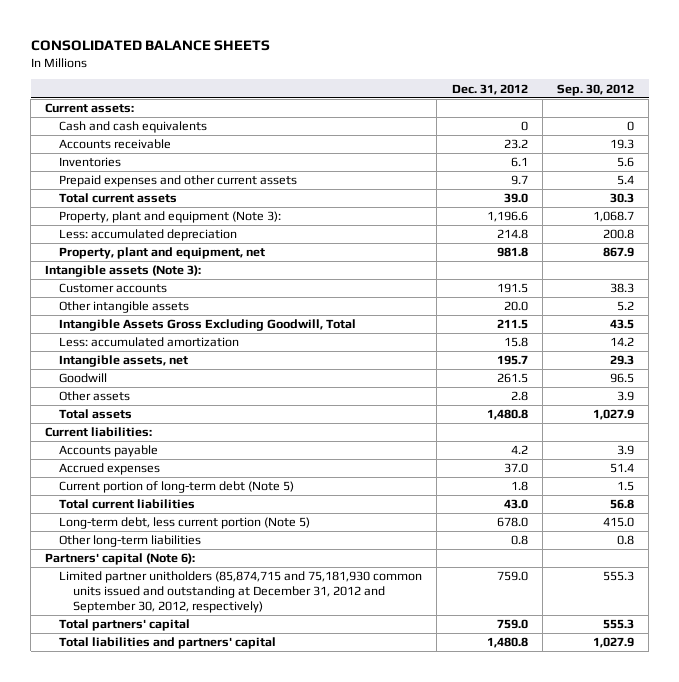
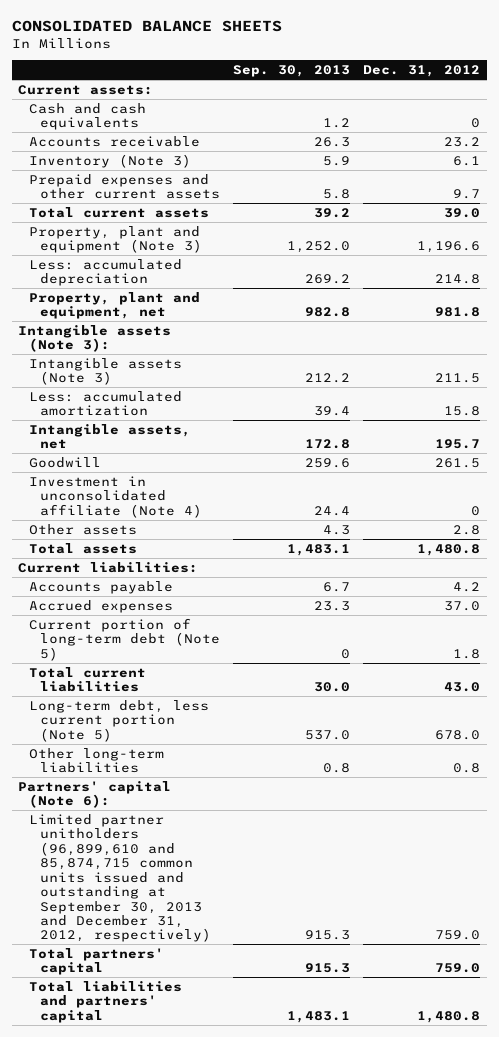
- | Dec. 31, 2012 | Sep. 30, 2012
+ | Sep. 30, 2013 | Dec. 31, 2012
- Inventories | 6.1 | 5.6
+ Inventory (Note 3) | 5.9 | 6.1
- Property, plant and equipment (Note 3): | 1,196.6 | 1,068.7
+ Property, plant and equipment (Note 3) | 1,252.0 | 1,196.6
- Customer accounts | 191.5 | 38.3
- Other intangible assets | 20.0 | 5.2
- Intangible Assets Gross Excluding Goodwill, Total | 211.5 | 43.5
+ Intangible assets (Note 3) | 212.2 | 211.5
+ Investment in unconsolidated affiliate (Note 4) | 24.4 | 0
- Limited partner unitholders (85,874,715 and 75,181,930 common units issued and outstanding at December 31, 2012 and September 30, 2012, respectively) | 759.0 | 555.3
+ Limited partner unitholders (96,899,610 and 85,874,715 common units issued and outstanding at September 30, 2013 and December 31, 2012, respectively) | 915.3 | 759.0

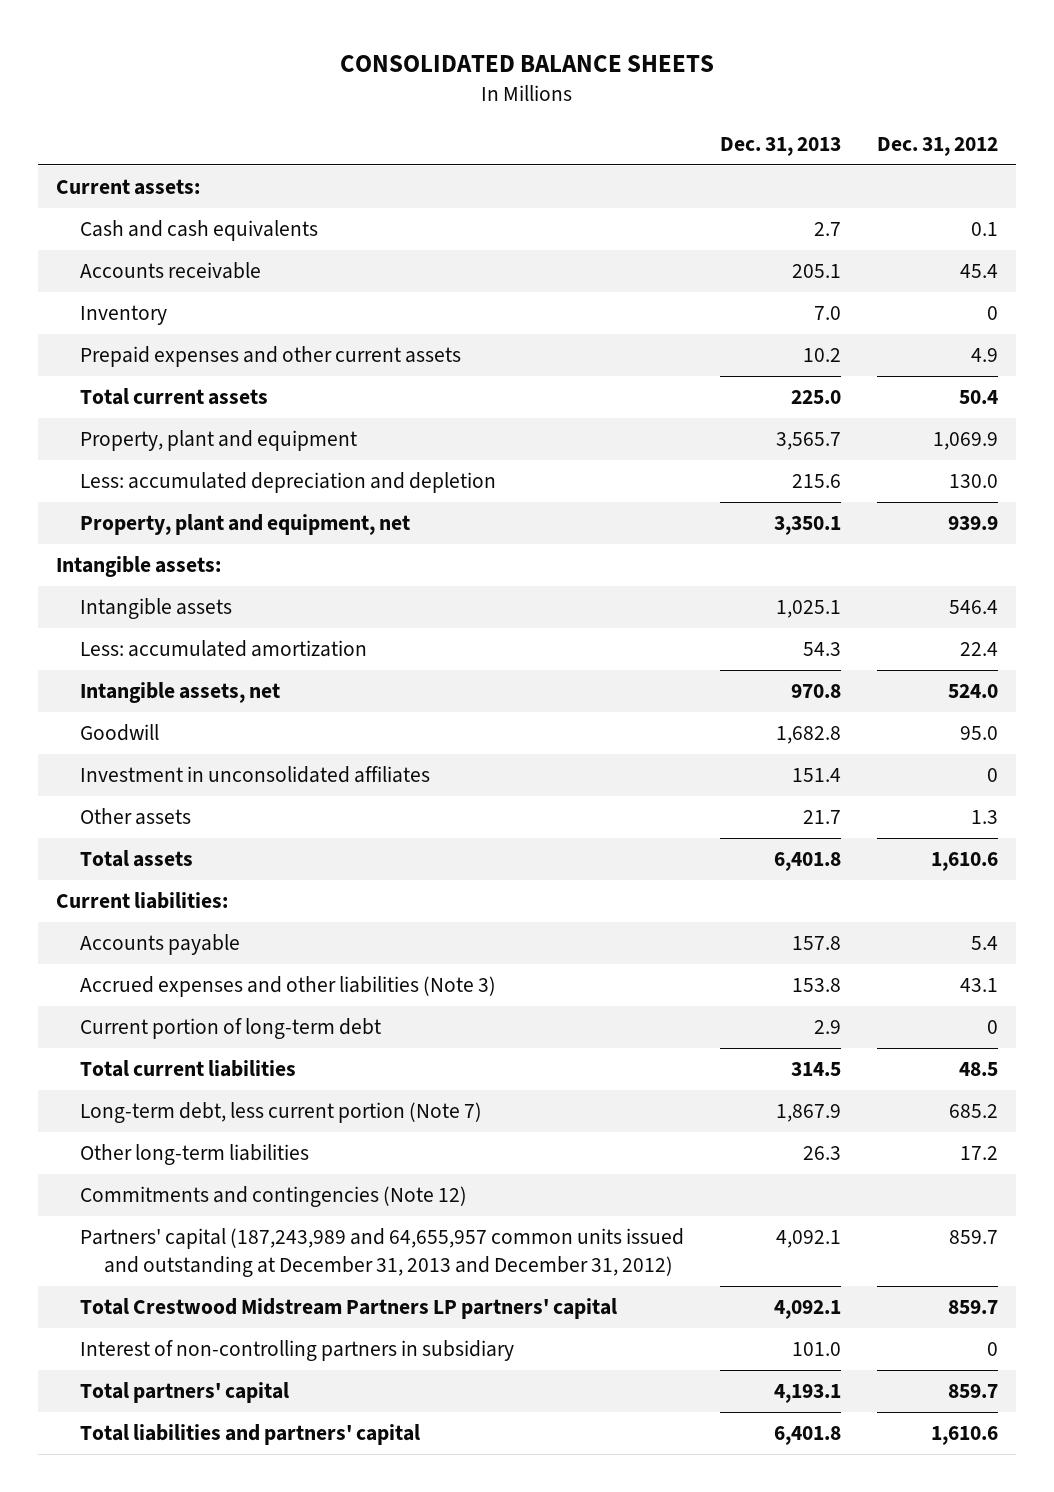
- | Sep. 30, 2013 | Dec. 31, 2012
+ | Dec. 31, 2013 | Dec. 31, 2012
- Cash and cash equivalents | 1.2 | 0
- Accounts receivable | 26.3 | 23.2
- Inventory (Note 3) | 5.9 | 6.1
- Prepaid expenses and other current assets | 5.8 | 9.7
- Total current assets | 39.2 | 39.0
- Property, plant and equipment (Note 3) | 1,252.0 | 1,196.6
- Less: accumulated depreciation | 269.2 | 214.8
- Property, plant and equipment, net | 982.8 | 981.8
- Intangible assets (Note 3):
- Intangible assets (Note 3) | 212.2 | 211.5
- Less: accumulated amortization | 39.4 | 15.8
- Intangible assets, net | 172.8 | 195.7
- Goodwill | 259.6 | 261.5
- Investment in unconsolidated affiliate (Note 4) | 24.4 | 0
- Other assets | 4.3 | 2.8
- Total assets | 1,483.1 | 1,480.8
+ Cash and cash equivalents | 2.7 | 0.1
+ Accounts receivable | 205.1 | 45.4
+ Inventory | 7.0 | 0
+ Prepaid expenses and other current assets | 10.2 | 4.9
+ Total current assets | 225.0 | 50.4
+ Property, plant and equipment | 3,565.7 | 1,069.9
+ Less: accumulated depreciation and depletion | 215.6 | 130.0
+ Property, plant and equipment, net | 3,350.1 | 939.9
+ Intangible assets:
+ Intangible assets | 1,025.1 | 546.4
+ Less: accumulated amortization | 54.3 | 22.4
+ Intangible assets, net | 970.8 | 524.0
+ Goodwill | 1,682.8 | 95.0
+ Investment in unconsolidated affiliates | 151.4 | 0
+ Other assets | 21.7 | 1.3
+ Total assets | 6,401.8 | 1,610.6
- Accounts payable | 6.7 | 4.2
- Accrued expenses | 23.3 | 37.0
- Current portion of long-term debt (Note 5) | 0 | 1.8
- Total current liabilities | 30.0 | 43.0
- Long-term debt, less current portion (Note 5) | 537.0 | 678.0
- Other long-term liabilities | 0.8 | 0.8
- Partners' capital (Note 6):
- Limited partner unitholders (96,899,610 and 85,874,715 common units issued and outstanding at September 30, 2013 and December 31, 2012, respectively) | 915.3 | 759.0
- Total partners' capital | 915.3 | 759.0
- Total liabilities and partners' capital | 1,483.1 | 1,480.8
+ Accounts payable | 157.8 | 5.4
+ Accrued expenses and other liabilities (Note 3) | 153.8 | 43.1
+ Current portion of long-term debt | 2.9 | 0
+ Total current liabilities | 314.5 | 48.5
+ Long-term debt, less current portion (Note 7) | 1,867.9 | 685.2
+ Other long-term liabilities | 26.3 | 17.2
+ Commitments and contingencies (Note 12)
+ Partners' capital (187,243,989 and 64,655,957 common units issued and outstanding at December 31, 2013 and December 31, 2012) | 4,092.1 | 859.7
+ Total Crestwood Midstream Partners LP partners' capital | 4,092.1 | 859.7
+ Interest of non-controlling partners in subsidiary | 101.0 | 0
+ Total partners' capital | 4,193.1 | 859.7
+ Total liabilities and partners' capital | 6,401.8 | 1,610.6

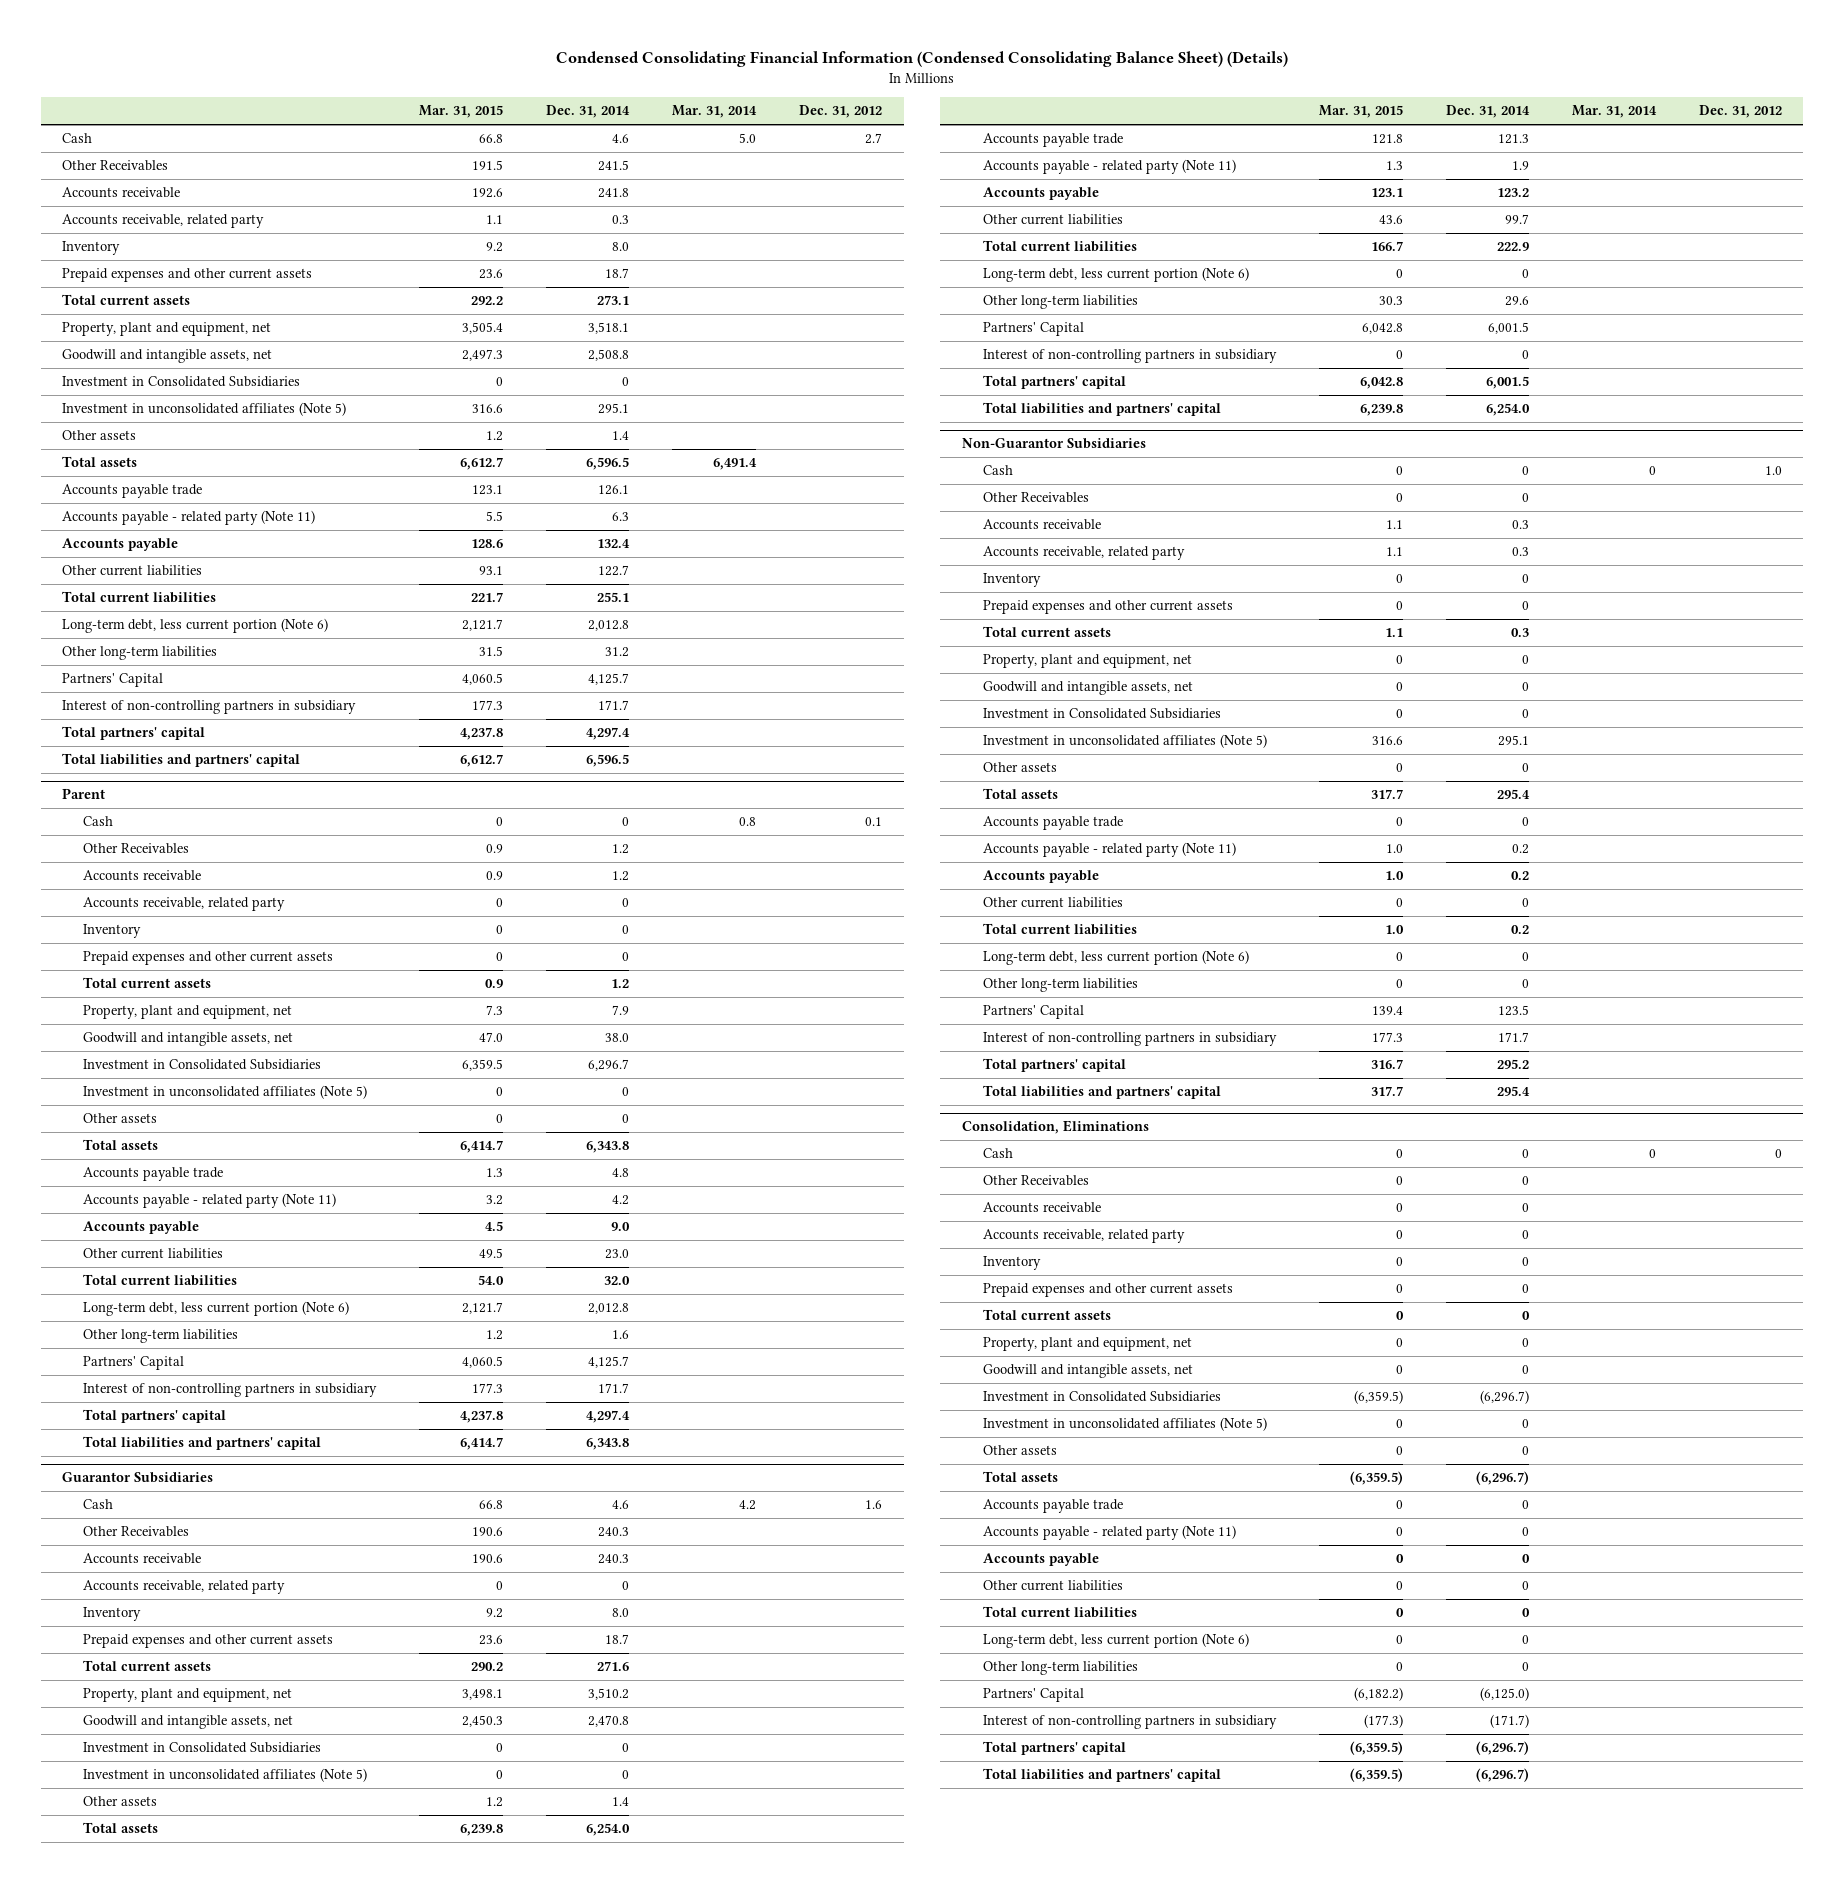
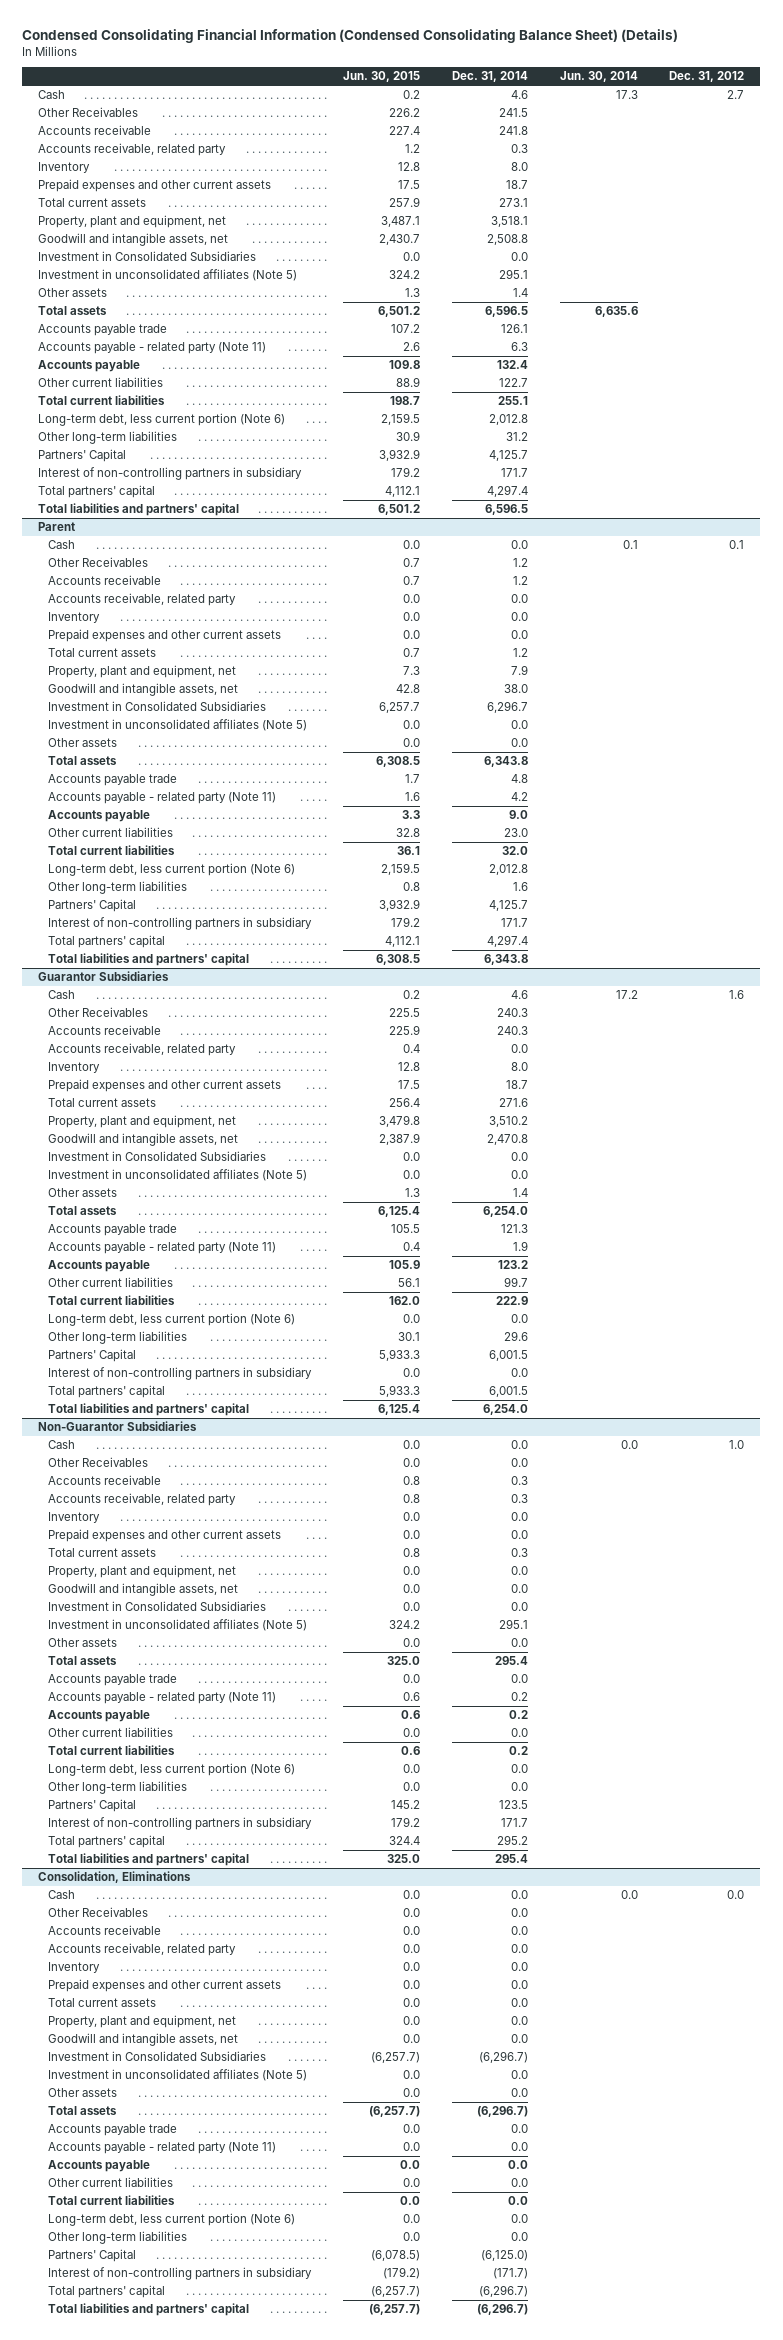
- | Mar. 31, 2015 | Dec. 31, 2014 | Mar. 31, 2014 | Dec. 31, 2012
+ | Jun. 30, 2015 | Dec. 31, 2014 | Jun. 30, 2014 | Dec. 31, 2012
- Investment in Consolidated Subsidiaries | 0 | 0 | |
+ Investment in Consolidated Subsidiaries | 0.0 | 0.0 | |
@ Parent
- Cash | 0 | 0 | 0.8 | 0.1
+ Cash | 0.0 | 0.0 | 0.1 | 0.1
- Accounts receivable, related party | 0 | 0 | |
- Inventory | 0 | 0 | |
- Prepaid expenses and other current assets | 0 | 0 | |
+ Accounts receivable, related party | 0.0 | 0.0 | |
+ Inventory | 0.0 | 0.0 | |
+ Prepaid expenses and other current assets | 0.0 | 0.0 | |
- Investment in unconsolidated affiliates (Note 5) | 0 | 0 | |
- Other assets | 0 | 0 | |
+ Investment in unconsolidated affiliates (Note 5) | 0.0 | 0.0 | |
+ Other assets | 0.0 | 0.0 | |
@ Guarantor Subsidiaries
- Accounts receivable, related party | 0 | 0 | |
+ Accounts receivable, related party | 0.4 | 0.0 | |
- Investment in Consolidated Subsidiaries | 0 | 0 | |
- Investment in unconsolidated affiliates (Note 5) | 0 | 0 | |
+ Investment in Consolidated Subsidiaries | 0.0 | 0.0 | |
+ Investment in unconsolidated affiliates (Note 5) | 0.0 | 0.0 | |
- Long-term debt, less current portion (Note 6) | 0 | 0 | |
+ Long-term debt, less current portion (Note 6) | 0.0 | 0.0 | |
- Interest of non-controlling partners in subsidiary | 0 | 0 | |
+ Interest of non-controlling partners in subsidiary | 0.0 | 0.0 | |
@ Non-Guarantor Subsidiaries
- Cash | 0 | 0 | 0 | 1.0
- Other Receivables | 0 | 0 | |
+ Cash | 0.0 | 0.0 | 0.0 | 1.0
+ Other Receivables | 0.0 | 0.0 | |
- Inventory | 0 | 0 | |
- Prepaid expenses and other current assets | 0 | 0 | |
+ Inventory | 0.0 | 0.0 | |
+ Prepaid expenses and other current assets | 0.0 | 0.0 | |
- Property, plant and equipment, net | 0 | 0 | |
- Goodwill and intangible assets, net | 0 | 0 | |
- Investment in Consolidated Subsidiaries | 0 | 0 | |
+ Property, plant and equipment, net | 0.0 | 0.0 | |
+ Goodwill and intangible assets, net | 0.0 | 0.0 | |
+ Investment in Consolidated Subsidiaries | 0.0 | 0.0 | |
- Other assets | 0 | 0 | |
+ Other assets | 0.0 | 0.0 | |
- Accounts payable trade | 0 | 0 | |
+ Accounts payable trade | 0.0 | 0.0 | |
- Other current liabilities | 0 | 0 | |
+ Other current liabilities | 0.0 | 0.0 | |
- Long-term debt, less current portion (Note 6) | 0 | 0 | |
- Other long-term liabilities | 0 | 0 | |
+ Long-term debt, less current portion (Note 6) | 0.0 | 0.0 | |
+ Other long-term liabilities | 0.0 | 0.0 | |
@ Consolidation, Eliminations
- Cash | 0 | 0 | 0 | 0
- Other Receivables | 0 | 0 | |
- Accounts receivable | 0 | 0 | |
- Accounts receivable, related party | 0 | 0 | |
- Inventory | 0 | 0 | |
- Prepaid expenses and other current assets | 0 | 0 | |
- Total current assets | 0 | 0 | |
- Property, plant and equipment, net | 0 | 0 | |
- Goodwill and intangible assets, net | 0 | 0 | |
+ Cash | 0.0 | 0.0 | 0.0 | 0.0
+ Other Receivables | 0.0 | 0.0 | |
+ Accounts receivable | 0.0 | 0.0 | |
+ Accounts receivable, related party | 0.0 | 0.0 | |
+ Inventory | 0.0 | 0.0 | |
+ Prepaid expenses and other current assets | 0.0 | 0.0 | |
+ Total current assets | 0.0 | 0.0 | |
+ Property, plant and equipment, net | 0.0 | 0.0 | |
+ Goodwill and intangible assets, net | 0.0 | 0.0 | |
- Investment in unconsolidated affiliates (Note 5) | 0 | 0 | |
- Other assets | 0 | 0 | |
+ Investment in unconsolidated affiliates (Note 5) | 0.0 | 0.0 | |
+ Other assets | 0.0 | 0.0 | |
- Accounts payable trade | 0 | 0 | |
- Accounts payable - related party (Note 11) | 0 | 0 | |
- Accounts payable | 0 | 0 | |
- Other current liabilities | 0 | 0 | |
- Total current liabilities | 0 | 0 | |
- Long-term debt, less current portion (Note 6) | 0 | 0 | |
- Other long-term liabilities | 0 | 0 | |
+ Accounts payable trade | 0.0 | 0.0 | |
+ Accounts payable - related party (Note 11) | 0.0 | 0.0 | |
+ Accounts payable | 0.0 | 0.0 | |
+ Other current liabilities | 0.0 | 0.0 | |
+ Total current liabilities | 0.0 | 0.0 | |
+ Long-term debt, less current portion (Note 6) | 0.0 | 0.0 | |
+ Other long-term liabilities | 0.0 | 0.0 | |

